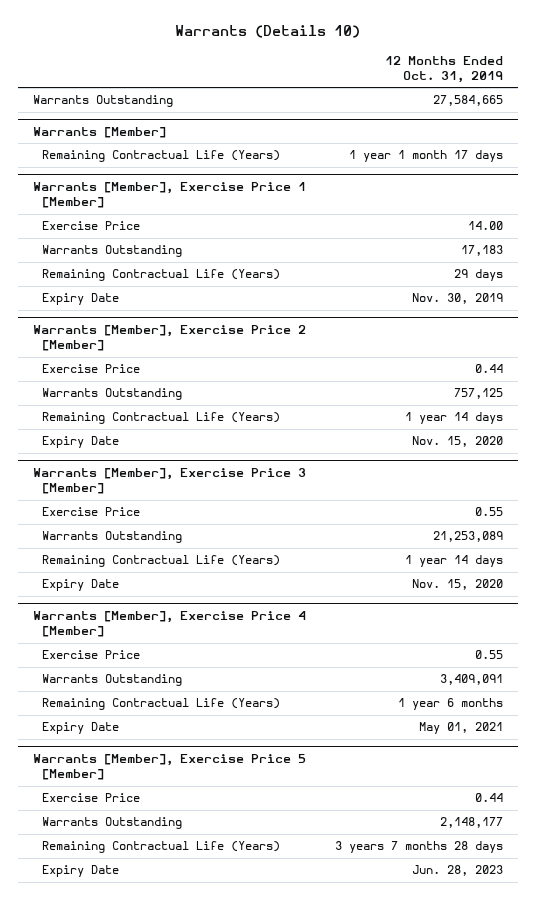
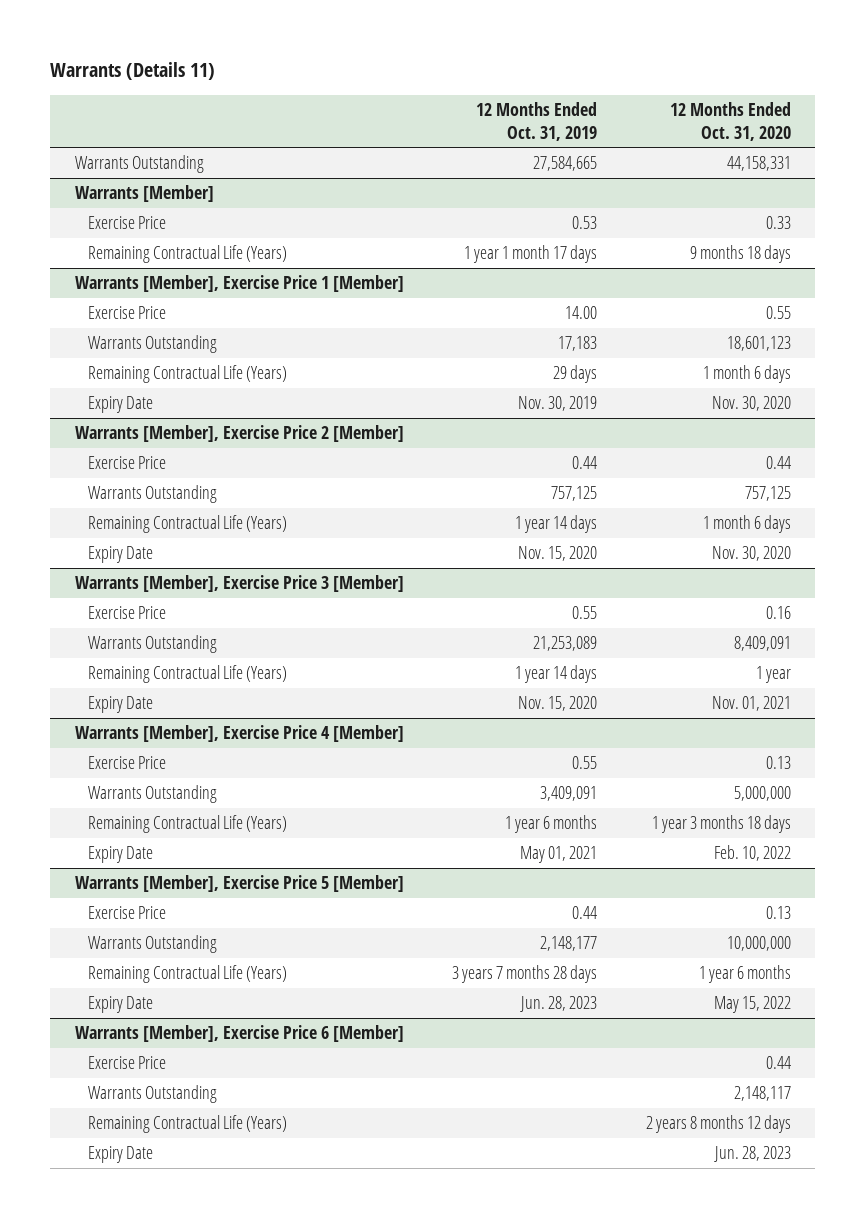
- Warrants (Details 10)
+ Warrants (Details 11)
- | 12 Months Ended Oct. 31, 2019
+ | 12 Months Ended Oct. 31, 2019 | 12 Months Ended Oct. 31, 2020
@ Warrants [Member]
+ Exercise Price | 0.53 | 0.33
+ Warrants [Member], Exercise Price 6 [Member]
+ Exercise Price | | 0.44
+ Warrants Outstanding | | 2,148,117
+ Remaining Contractual Life (Years) | | 2 years 8 months 12 days
+ Expiry Date | | Jun. 28, 2023

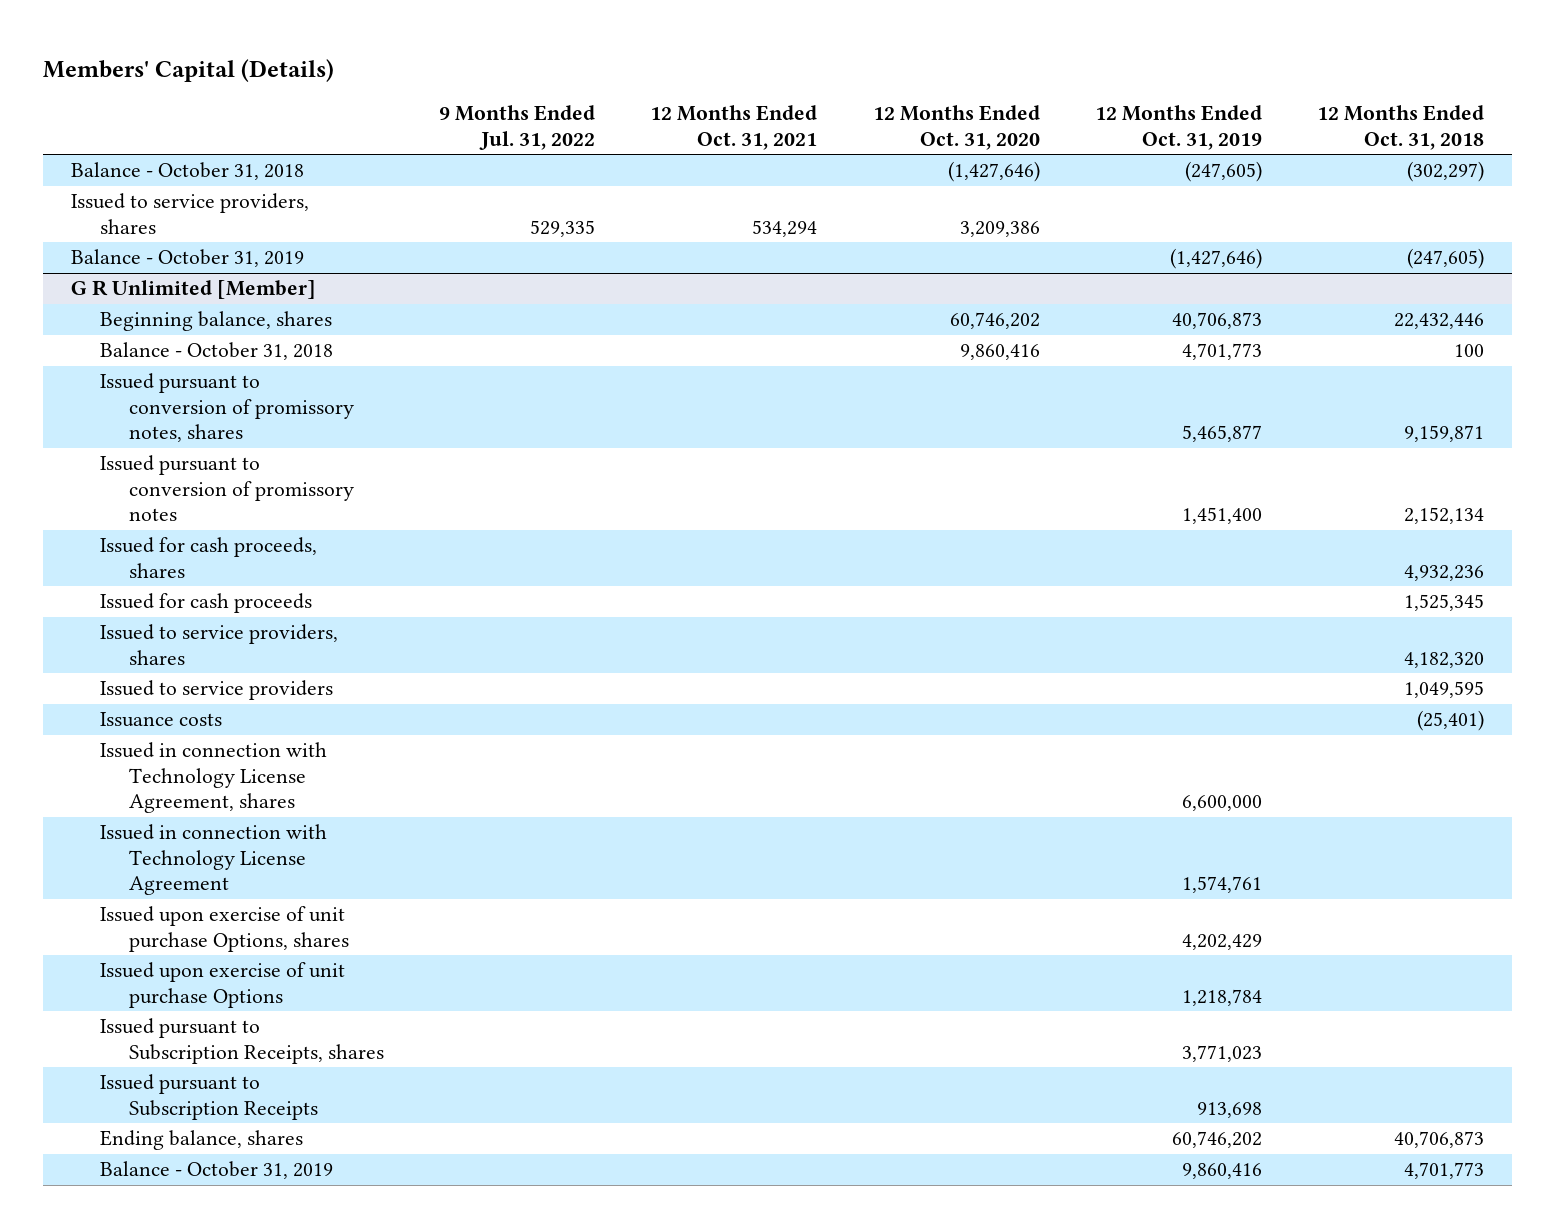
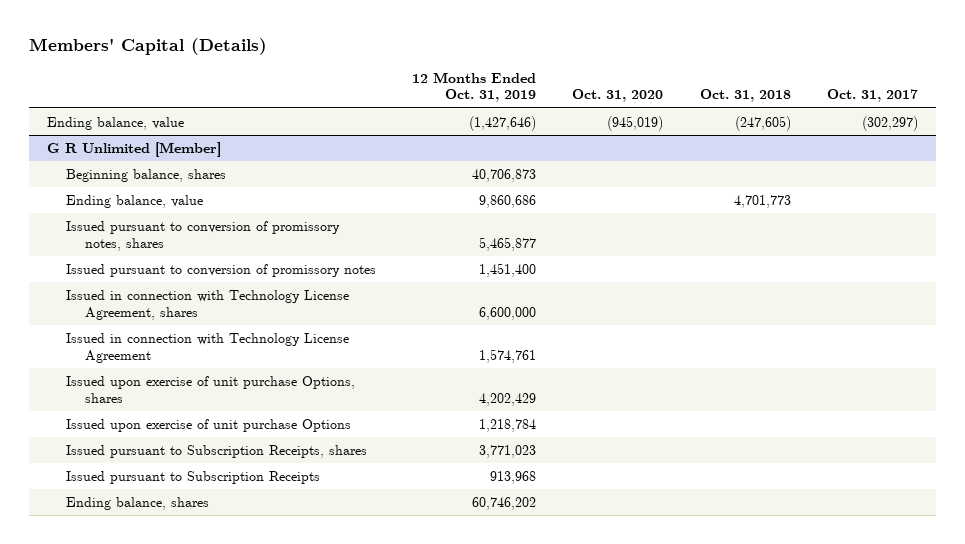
- | 9 Months Ended Jul. 31, 2022 | 12 Months Ended Oct. 31, 2021 | 12 Months Ended Oct. 31, 2020 | 12 Months Ended Oct. 31, 2019 | 12 Months Ended Oct. 31, 2018
+ | 12 Months Ended Oct. 31, 2019 | Oct. 31, 2020 | Oct. 31, 2018 | Oct. 31, 2017
- Balance - October 31, 2018 | | | (1,427,646) | (247,605) | (302,297)
- Issued to service providers, shares | 529,335 | 534,294 | 3,209,386 | |
- Balance - October 31, 2019 | | | | (1,427,646) | (247,605)
+ Ending balance, value | (1,427,646) | (945,019) | (247,605) | (302,297)
@ G R Unlimited [Member]
- Balance - October 31, 2018 | | | 9,860,416 | 4,701,773 | 100
+ Ending balance, value | 9,860,686 | | 4,701,773 |
- Issued for cash proceeds, shares | | | | | 4,932,236
- Issued for cash proceeds | | | | | 1,525,345
- Issued to service providers, shares | | | | | 4,182,320
- Issued to service providers | | | | | 1,049,595
- Issuance costs | | | | | (25,401)
- Issued pursuant to Subscription Receipts | | | | 913,698 |
+ Issued pursuant to Subscription Receipts | 913,968 | | |
- Balance - October 31, 2019 | | | | 9,860,416 | 4,701,773

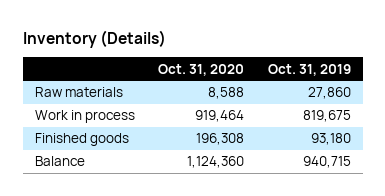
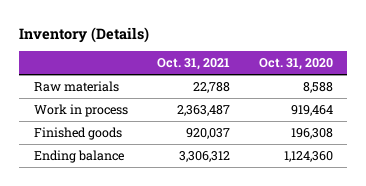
- | Oct. 31, 2020 | Oct. 31, 2019
+ | Oct. 31, 2021 | Oct. 31, 2020
- Balance | 1,124,360 | 940,715
+ Ending balance | 3,306,312 | 1,124,360

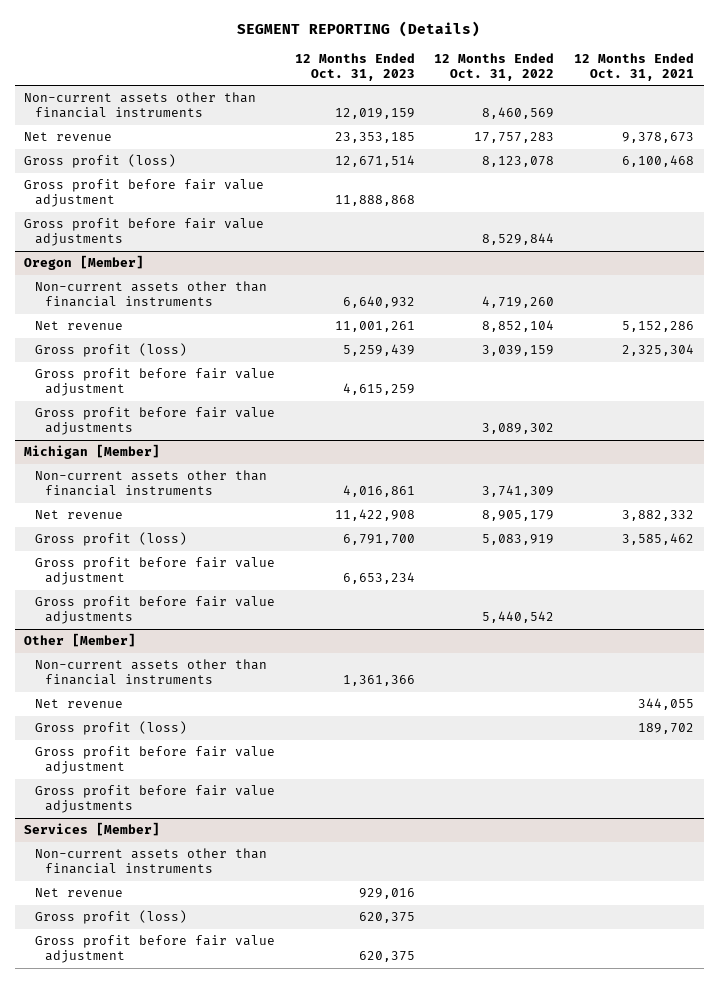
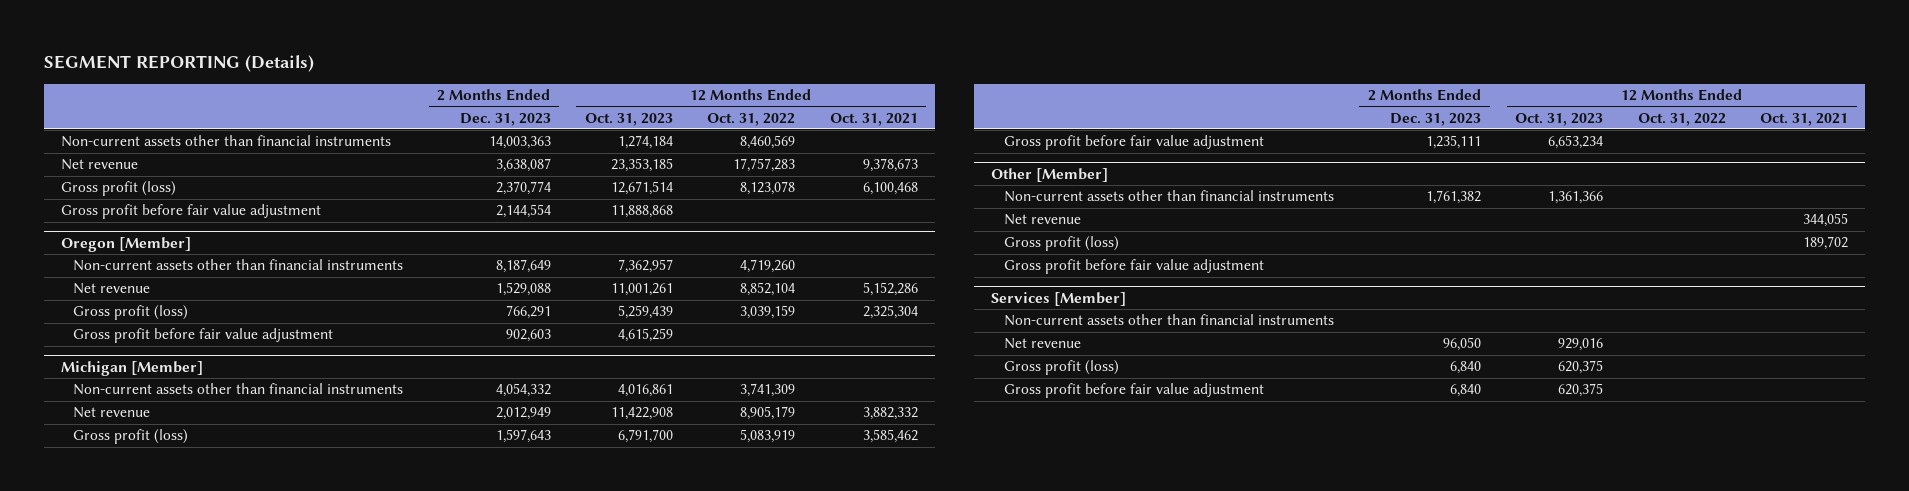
- | 12 Months Ended Oct. 31, 2023 | 12 Months Ended Oct. 31, 2022 | 12 Months Ended Oct. 31, 2021
+ | 2 Months Ended Dec. 31, 2023 | 12 Months Ended Oct. 31, 2023 | 12 Months Ended Oct. 31, 2022 | 12 Months Ended Oct. 31, 2021
- Non-current assets other than financial instruments | 12,019,159 | 8,460,569 |
+ Non-current assets other than financial instruments | 14,003,363 | 1,274,184 | 8,460,569 |
- Gross profit before fair value adjustments | | 8,529,844 |
@ Oregon [Member]
- Non-current assets other than financial instruments | 6,640,932 | 4,719,260 |
+ Non-current assets other than financial instruments | 8,187,649 | 7,362,957 | 4,719,260 |
- Gross profit before fair value adjustments | | 3,089,302 |
@ Michigan [Member]
- Gross profit before fair value adjustments | | 5,440,542 |
@ Other [Member]
- Gross profit before fair value adjustments

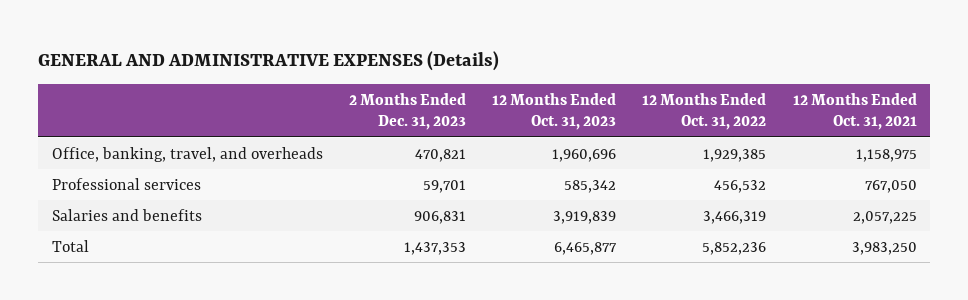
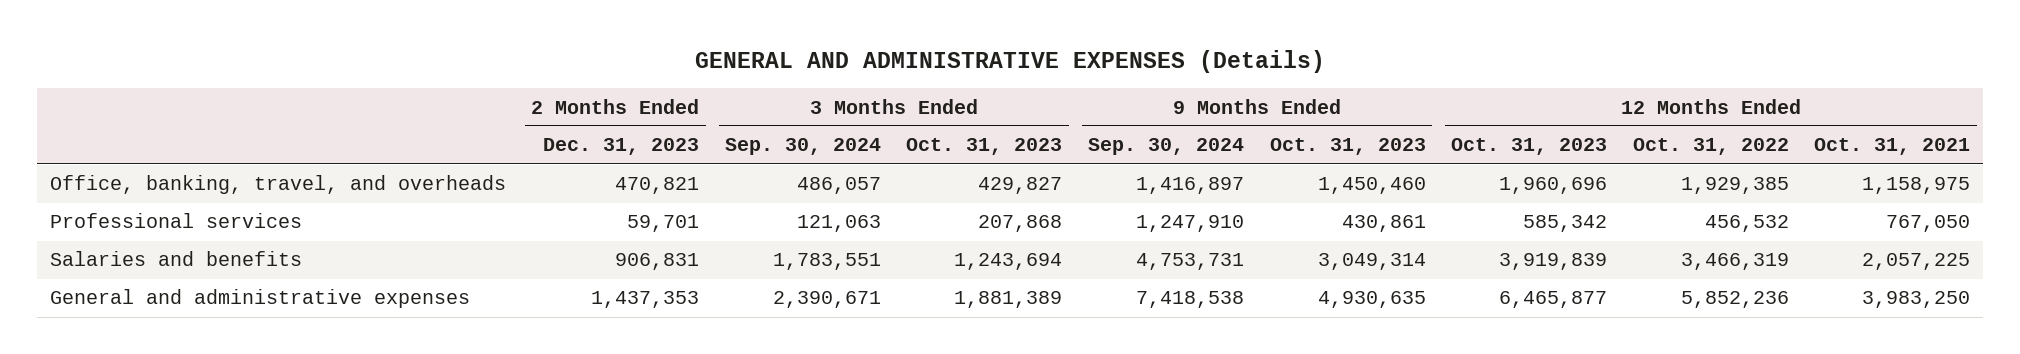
- | 2 Months Ended Dec. 31, 2023 | 12 Months Ended Oct. 31, 2023 | 12 Months Ended Oct. 31, 2022 | 12 Months Ended Oct. 31, 2021
+ | 2 Months Ended Dec. 31, 2023 | 3 Months Ended Sep. 30, 2024 | 3 Months Ended Oct. 31, 2023 | 9 Months Ended Sep. 30, 2024 | 9 Months Ended Oct. 31, 2023 | 12 Months Ended Oct. 31, 2023 | 12 Months Ended Oct. 31, 2022 | 12 Months Ended Oct. 31, 2021
- Total | 1,437,353 | 6,465,877 | 5,852,236 | 3,983,250
+ General and administrative expenses | 1,437,353 | 2,390,671 | 1,881,389 | 7,418,538 | 4,930,635 | 6,465,877 | 5,852,236 | 3,983,250

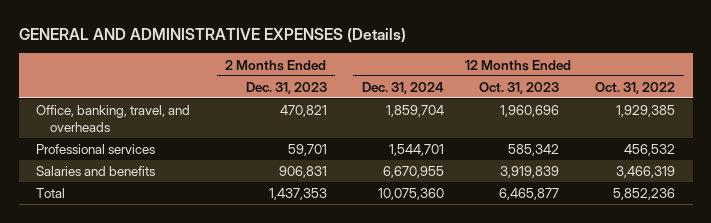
- | 2 Months Ended Dec. 31, 2023 | 3 Months Ended Sep. 30, 2024 | 3 Months Ended Oct. 31, 2023 | 9 Months Ended Sep. 30, 2024 | 9 Months Ended Oct. 31, 2023 | 12 Months Ended Oct. 31, 2023 | 12 Months Ended Oct. 31, 2022 | 12 Months Ended Oct. 31, 2021
+ | 2 Months Ended Dec. 31, 2023 | 12 Months Ended Dec. 31, 2024 | 12 Months Ended Oct. 31, 2023 | 12 Months Ended Oct. 31, 2022
- General and administrative expenses | 1,437,353 | 2,390,671 | 1,881,389 | 7,418,538 | 4,930,635 | 6,465,877 | 5,852,236 | 3,983,250
+ Total | 1,437,353 | 10,075,360 | 6,465,877 | 5,852,236

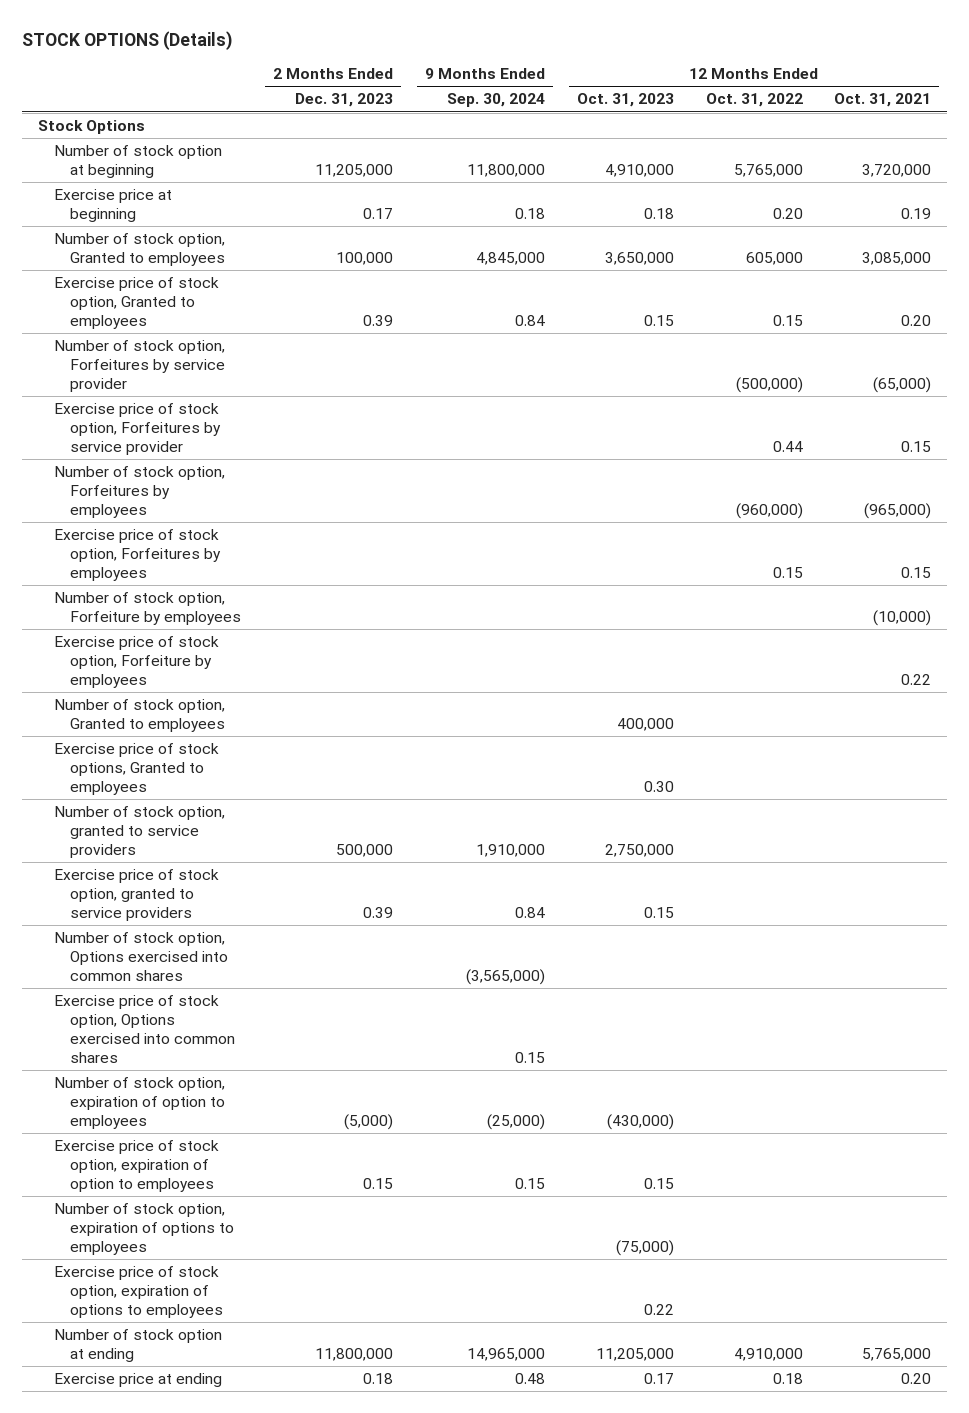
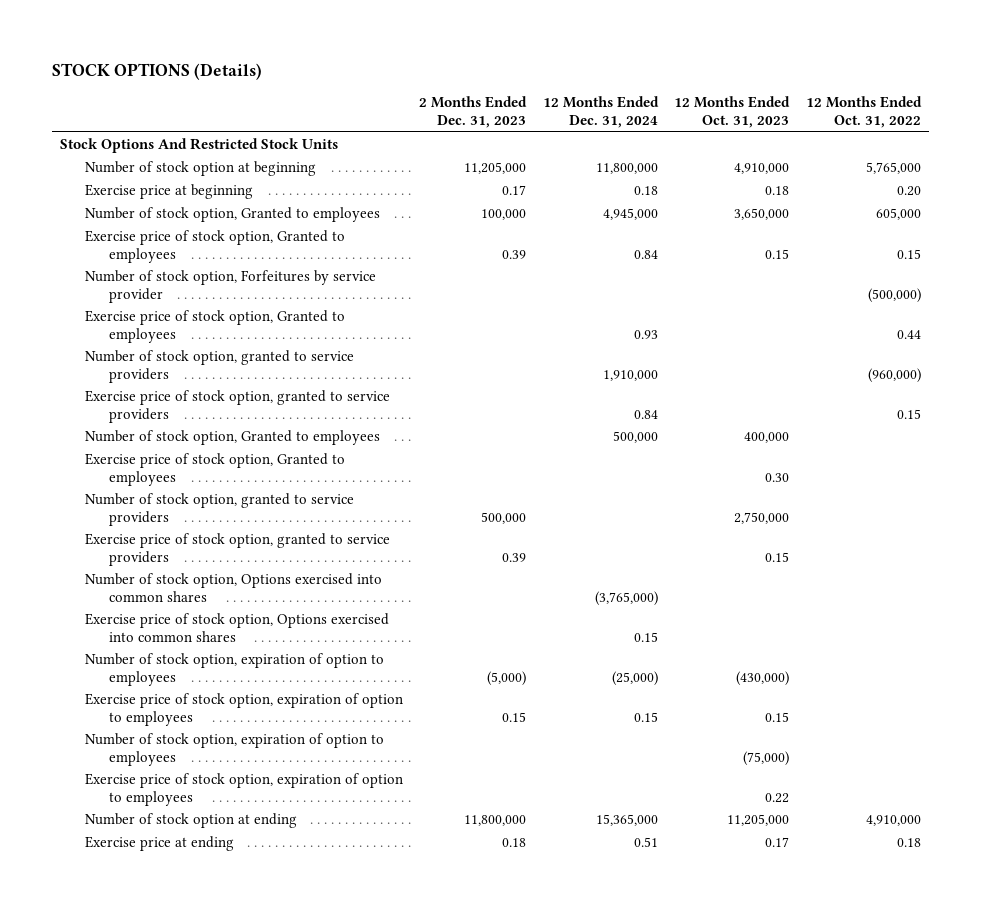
- | 2 Months Ended Dec. 31, 2023 | 9 Months Ended Sep. 30, 2024 | 12 Months Ended Oct. 31, 2023 | 12 Months Ended Oct. 31, 2022 | 12 Months Ended Oct. 31, 2021
+ | 2 Months Ended Dec. 31, 2023 | 12 Months Ended Dec. 31, 2024 | 12 Months Ended Oct. 31, 2023 | 12 Months Ended Oct. 31, 2022
- Stock Options
+ Stock Options And Restricted Stock Units
- Exercise price of stock option, Forfeitures by service provider | | | | 0.44 | 0.15
- Number of stock option, Forfeitures by employees | | | | (960,000) | (965,000)
- Exercise price of stock option, Forfeitures by employees | | | | 0.15 | 0.15
- Number of stock option, Forfeiture by employees | | | | | (10,000)
- Exercise price of stock option, Forfeiture by employees | | | | | 0.22
+ Exercise price of stock option, Granted to employees | | 0.93 | | 0.44
+ Number of stock option, granted to service providers | | 1,910,000 | | (960,000)
+ Exercise price of stock option, granted to service providers | | 0.84 | | 0.15
- Exercise price of stock options, Granted to employees | | | 0.30 | |
+ Exercise price of stock option, Granted to employees | | | 0.30 |
- Number of stock option, expiration of options to employees | | | (75,000) | |
- Exercise price of stock option, expiration of options to employees | | | 0.22 | |
+ Number of stock option, expiration of option to employees | | | (75,000) |
+ Exercise price of stock option, expiration of option to employees | | | 0.22 |

